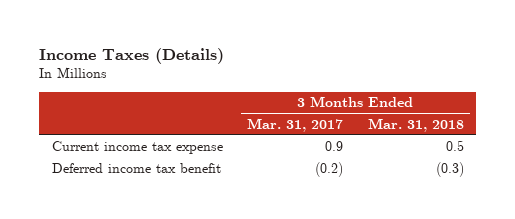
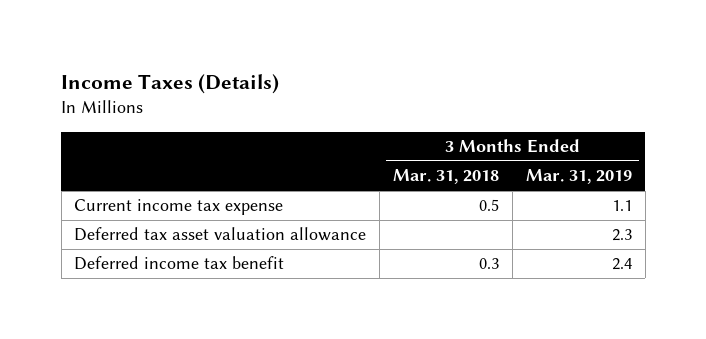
- | 3 Months Ended Mar. 31, 2017 | 3 Months Ended Mar. 31, 2018
+ | 3 Months Ended Mar. 31, 2018 | 3 Months Ended Mar. 31, 2019
- Deferred income tax benefit | (0.2) | (0.3)
+ Deferred tax asset valuation allowance | | 2.3
+ Deferred income tax benefit | 0.3 | 2.4

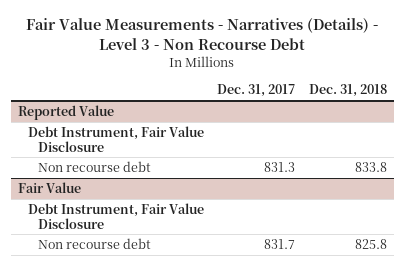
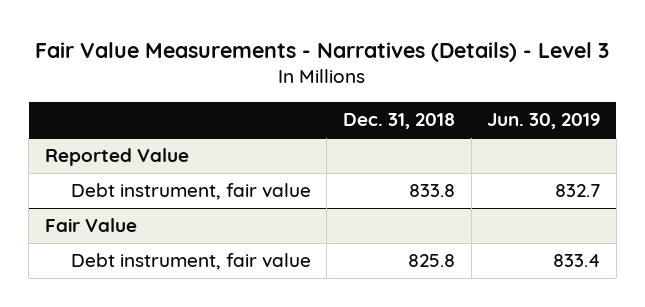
- Fair Value Measurements - Narratives (Details) - Level 3 - Non Recourse Debt
+ Fair Value Measurements - Narratives (Details) - Level 3
- | Dec. 31, 2017 | Dec. 31, 2018
+ | Dec. 31, 2018 | Jun. 30, 2019
@ Reported Value
- Debt Instrument, Fair Value Disclosure
- Non recourse debt | 831.3 | 833.8
+ Debt instrument, fair value | 833.8 | 832.7
@ Fair Value
- Debt Instrument, Fair Value Disclosure
- Non recourse debt | 831.7 | 825.8
+ Debt instrument, fair value | 825.8 | 833.4

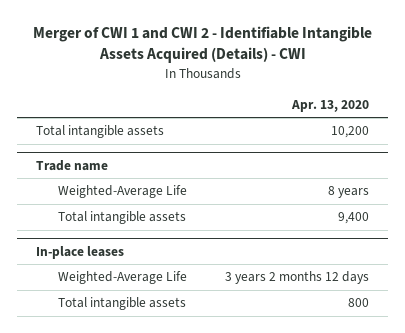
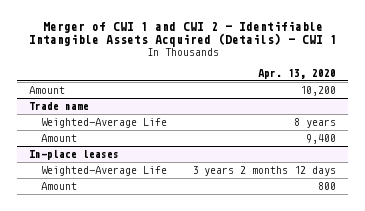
- Merger of CWI 1 and CWI 2 - Identifiable Intangible Assets Acquired (Details) - CWI
+ Merger of CWI 1 and CWI 2 - Identifiable Intangible Assets Acquired (Details) - CWI 1
- Total intangible assets | 10,200
+ Amount | 10,200
@ Trade name
- Total intangible assets | 9,400
+ Amount | 9,400
@ In-place leases
- Total intangible assets | 800
+ Amount | 800

